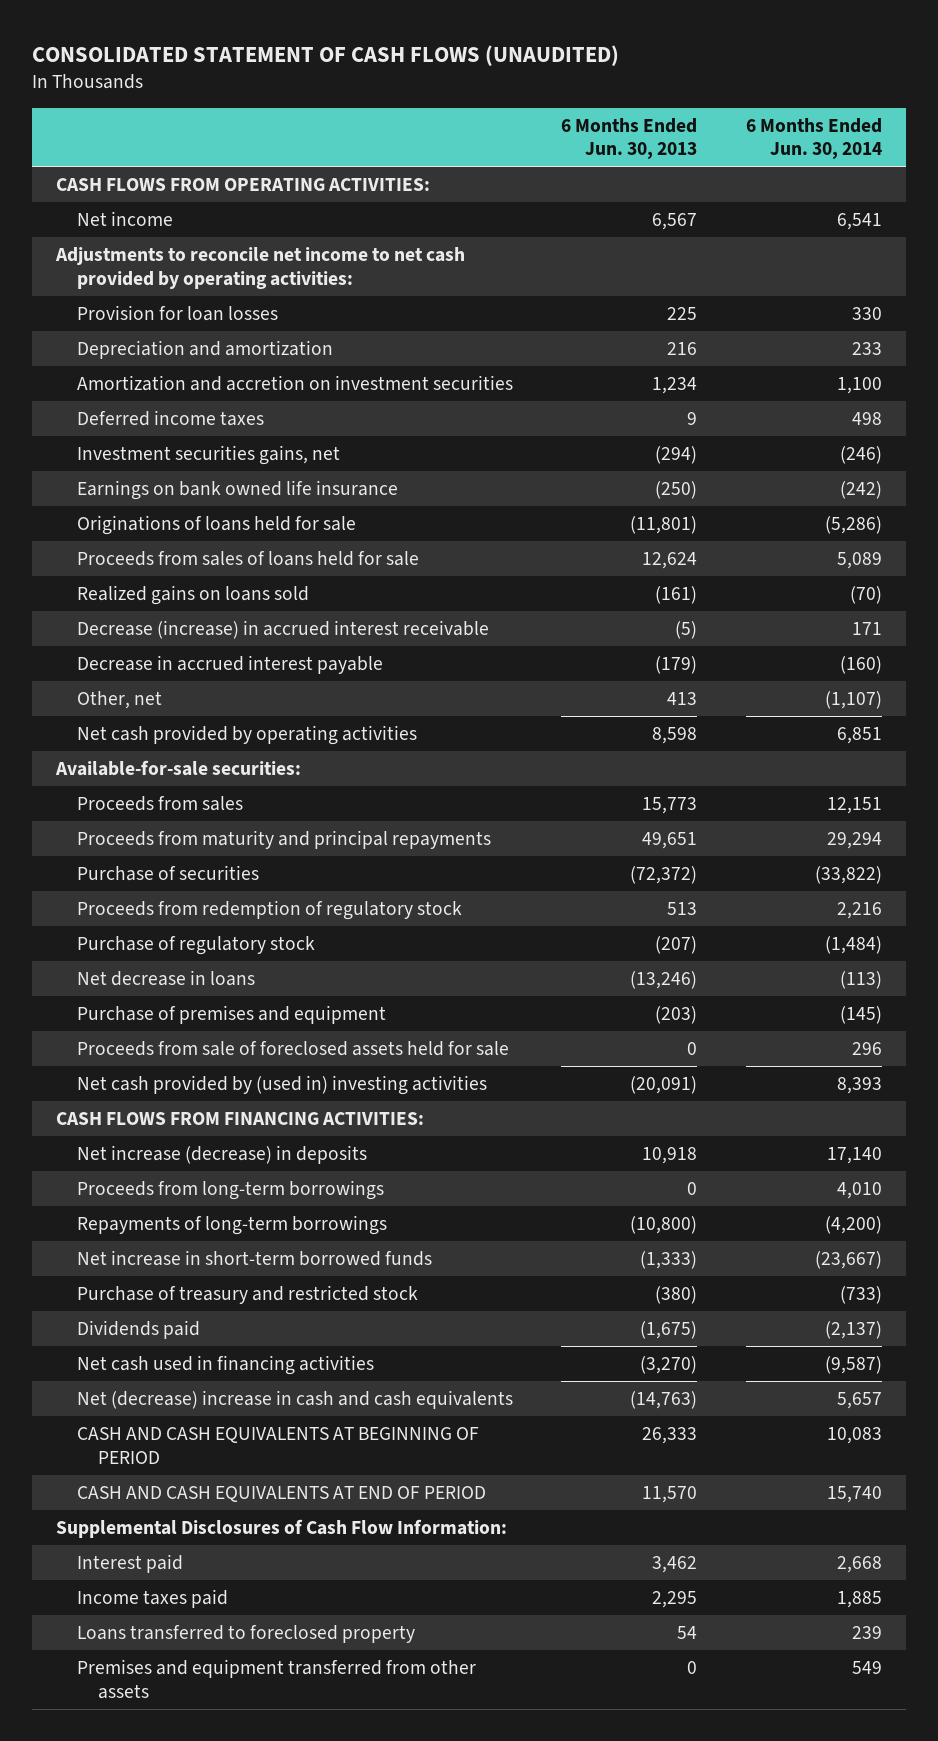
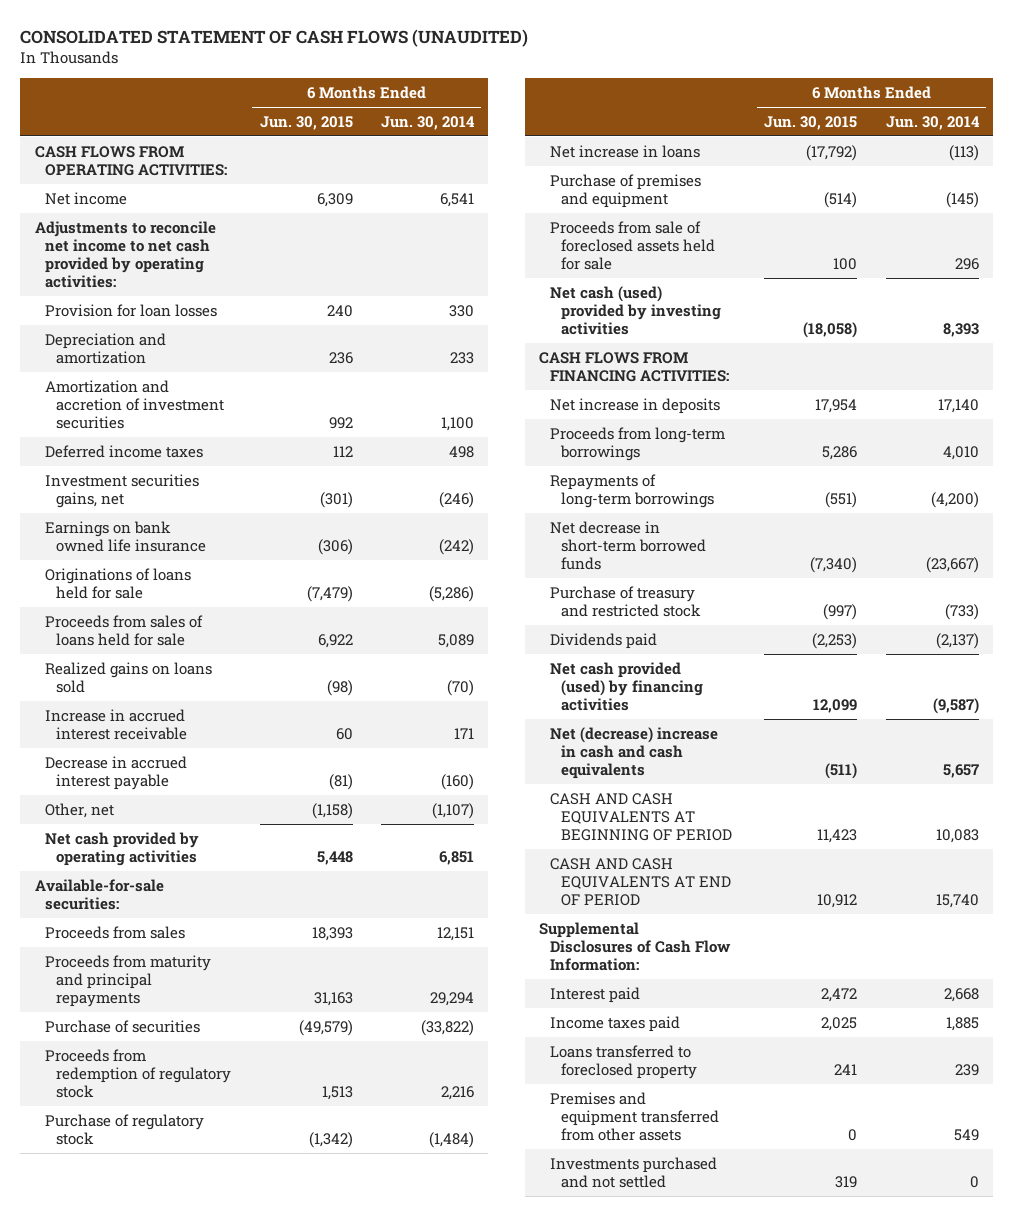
- | 6 Months Ended Jun. 30, 2013 | 6 Months Ended Jun. 30, 2014
+ | 6 Months Ended Jun. 30, 2015 | 6 Months Ended Jun. 30, 2014
- Amortization and accretion on investment securities | 1,234 | 1,100
+ Amortization and accretion of investment securities | 992 | 1,100
- Decrease (increase) in accrued interest receivable | (5) | 171
+ Increase in accrued interest receivable | 60 | 171
- Net decrease in loans | (13,246) | (113)
+ Net increase in loans | (17,792) | (113)
- Net cash provided by (used in) investing activities | (20,091) | 8,393
+ Net cash (used) provided by investing activities | (18,058) | 8,393
- Net increase (decrease) in deposits | 10,918 | 17,140
+ Net increase in deposits | 17,954 | 17,140
- Net increase in short-term borrowed funds | (1,333) | (23,667)
+ Net decrease in short-term borrowed funds | (7,340) | (23,667)
- Net cash used in financing activities | (3,270) | (9,587)
+ Net cash provided (used) by financing activities | 12,099 | (9,587)
+ Investments purchased and not settled | 319 | 0

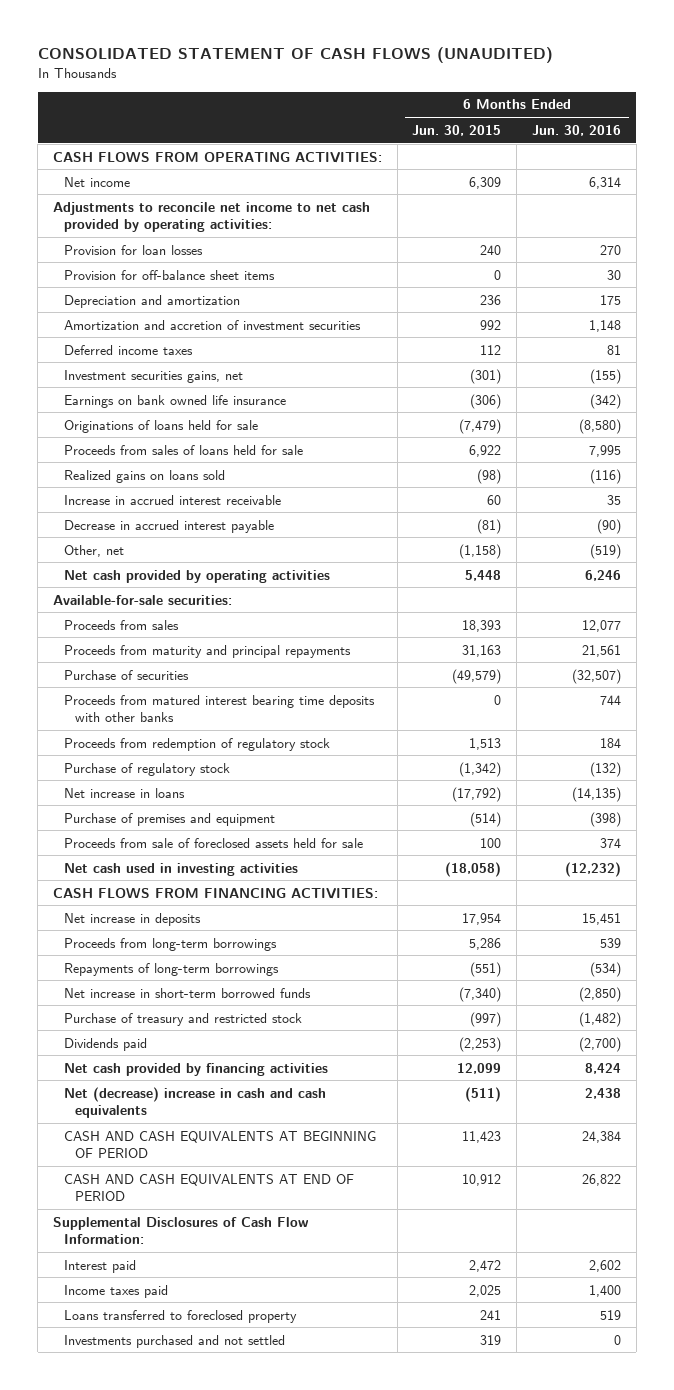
- | 6 Months Ended Jun. 30, 2015 | 6 Months Ended Jun. 30, 2014
+ | 6 Months Ended Jun. 30, 2015 | 6 Months Ended Jun. 30, 2016
+ Provision for off-balance sheet items | 0 | 30
+ Proceeds from matured interest bearing time deposits with other banks | 0 | 744
- Net cash (used) provided by investing activities | (18,058) | 8,393
+ Net cash used in investing activities | (18,058) | (12,232)
- Net decrease in short-term borrowed funds | (7,340) | (23,667)
+ Net increase in short-term borrowed funds | (7,340) | (2,850)
- Net cash provided (used) by financing activities | 12,099 | (9,587)
+ Net cash provided by financing activities | 12,099 | 8,424
- Premises and equipment transferred from other assets | 0 | 549

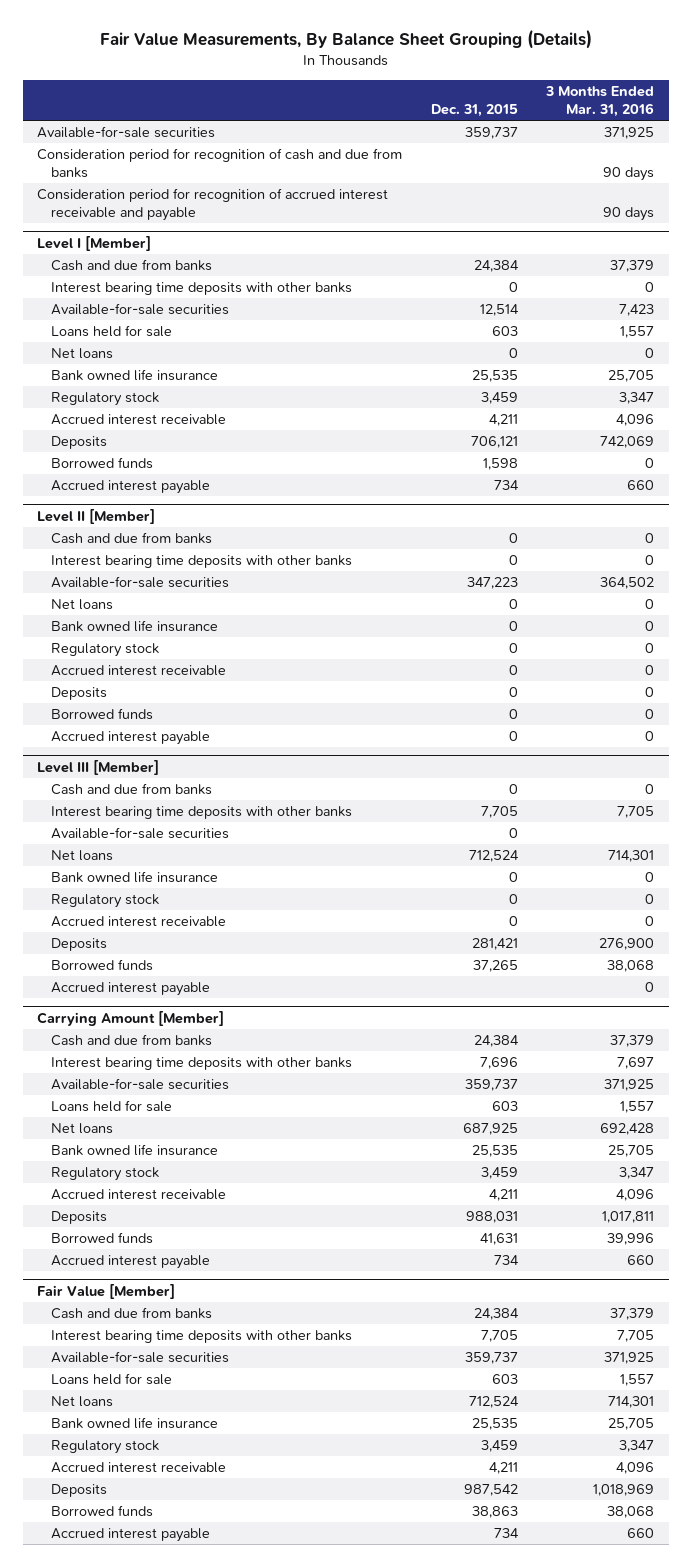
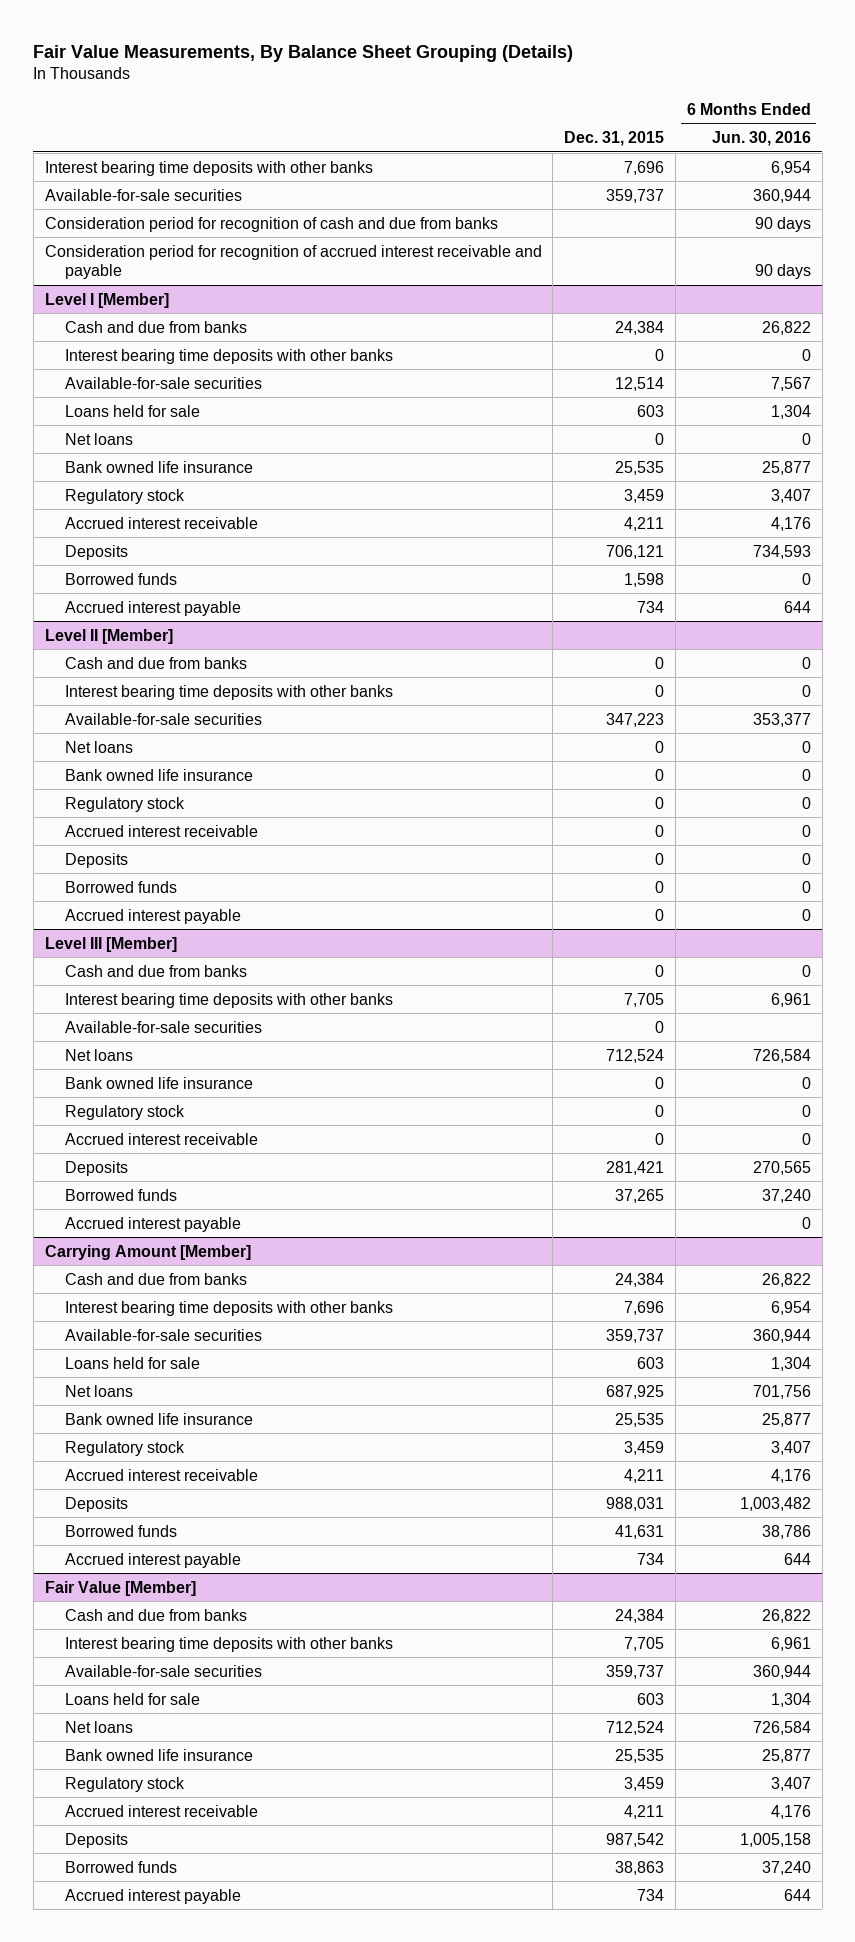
- | Dec. 31, 2015 | 3 Months Ended Mar. 31, 2016
+ | Dec. 31, 2015 | 6 Months Ended Jun. 30, 2016
+ Interest bearing time deposits with other banks | 7,696 | 6,954

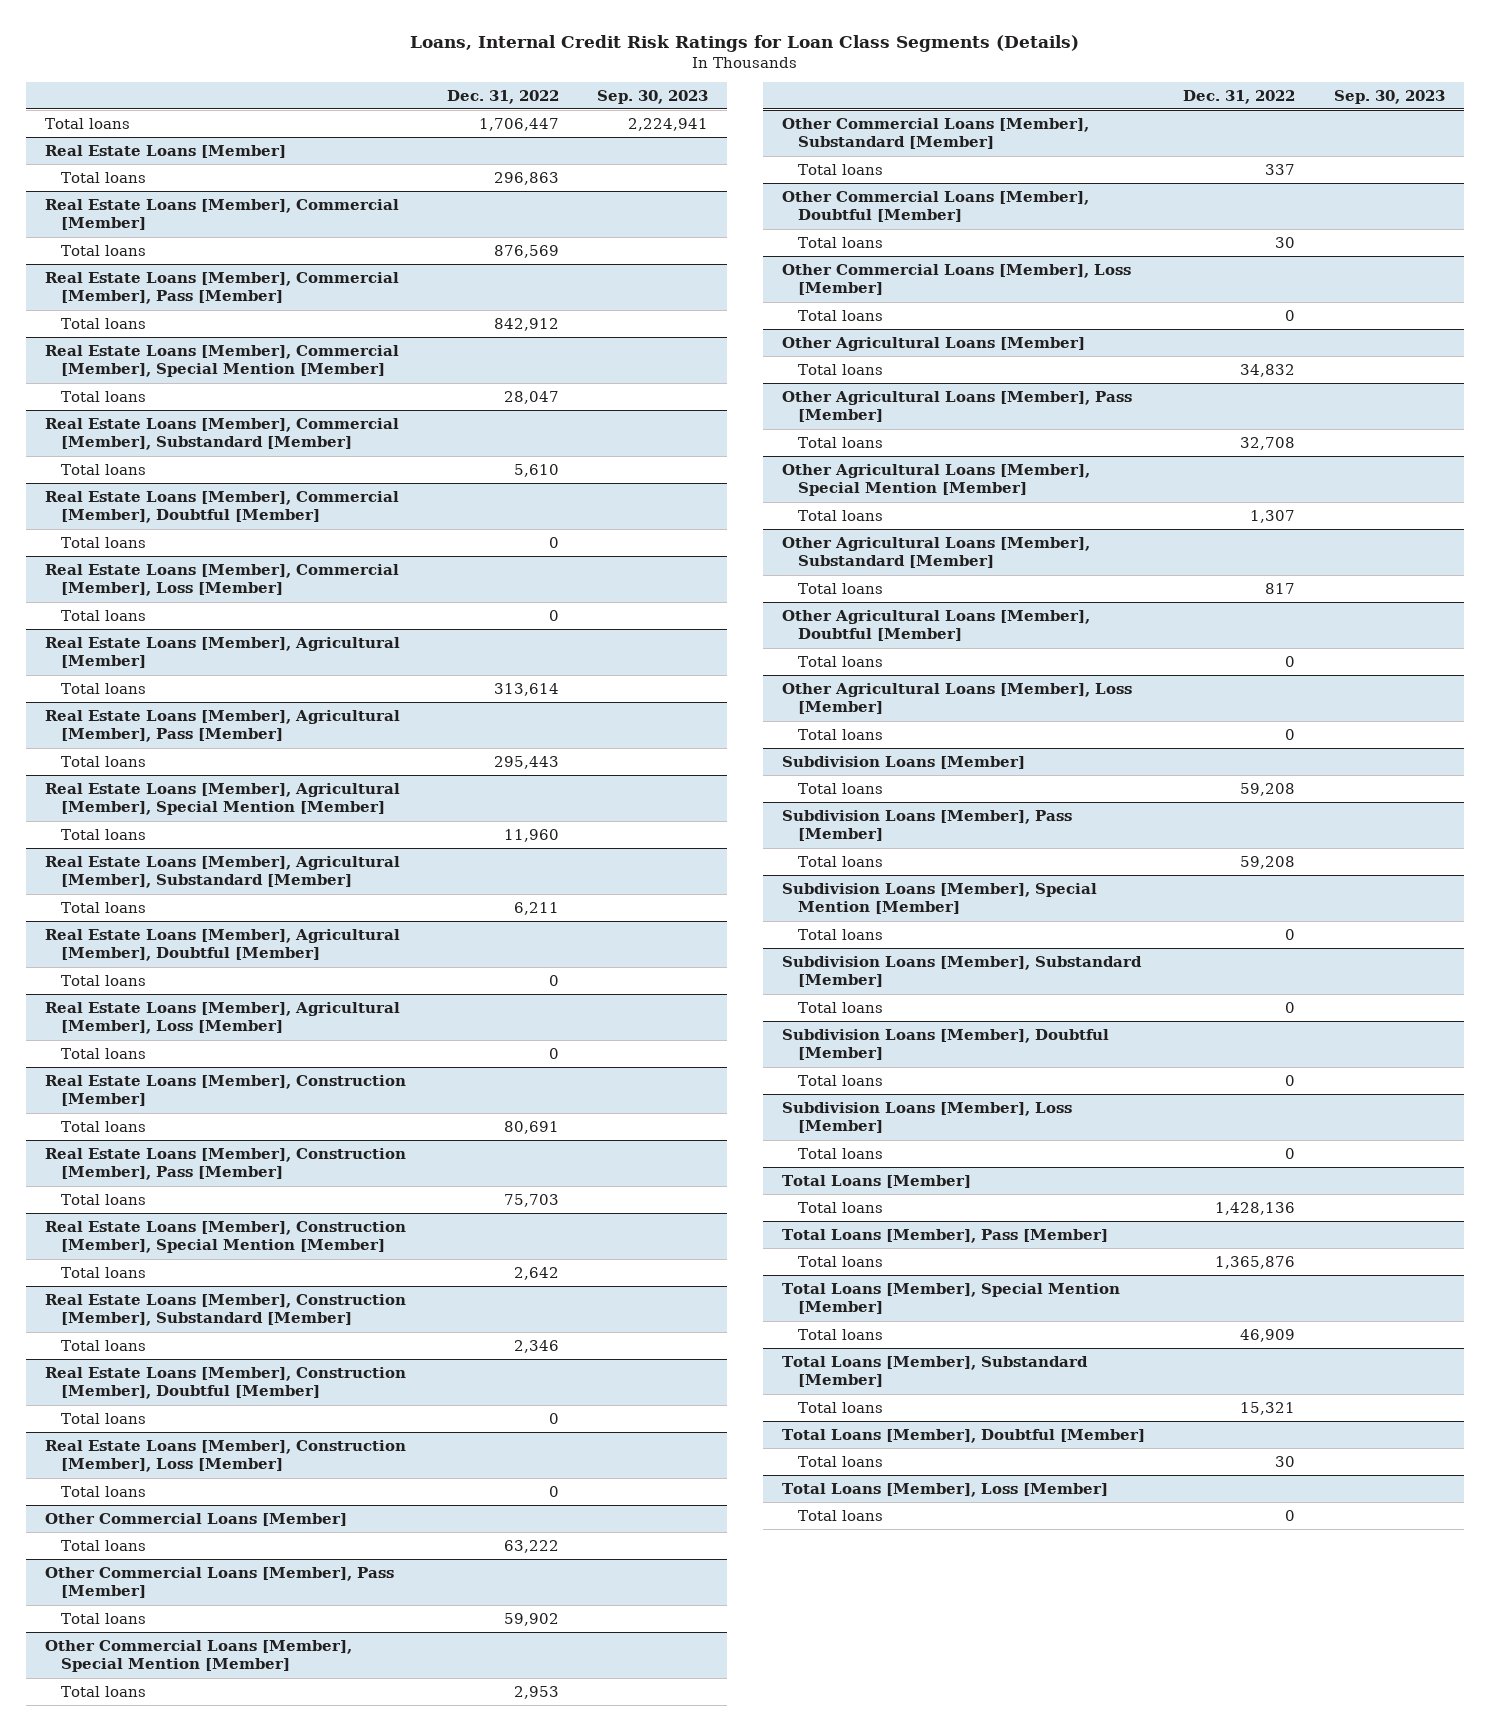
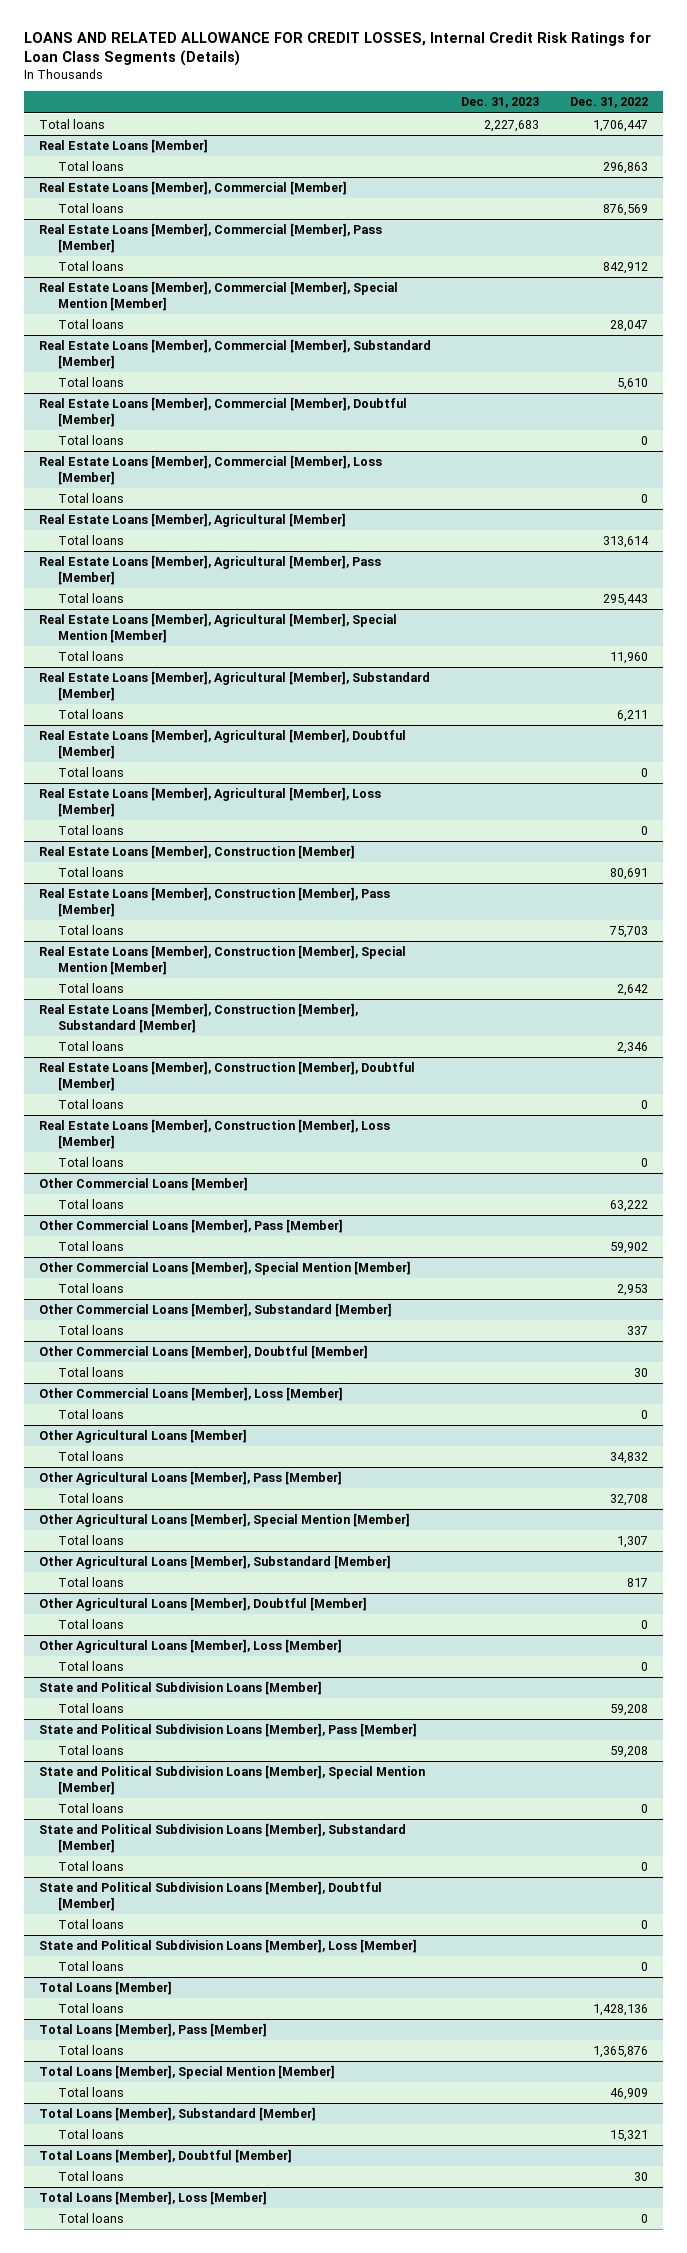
- Loans, Internal Credit Risk Ratings for Loan Class Segments (Details)
+ LOANS AND RELATED ALLOWANCE FOR CREDIT LOSSES, Internal Credit Risk Ratings for Loan Class Segments (Details)
- | Dec. 31, 2022 | Sep. 30, 2023
+ | Dec. 31, 2023 | Dec. 31, 2022
- Subdivision Loans [Member]
+ State and Political Subdivision Loans [Member]
- Subdivision Loans [Member], Pass [Member]
+ State and Political Subdivision Loans [Member], Pass [Member]
- Subdivision Loans [Member], Special Mention [Member]
+ State and Political Subdivision Loans [Member], Special Mention [Member]
- Subdivision Loans [Member], Substandard [Member]
+ State and Political Subdivision Loans [Member], Substandard [Member]
- Subdivision Loans [Member], Doubtful [Member]
+ State and Political Subdivision Loans [Member], Doubtful [Member]
- Subdivision Loans [Member], Loss [Member]
+ State and Political Subdivision Loans [Member], Loss [Member]

